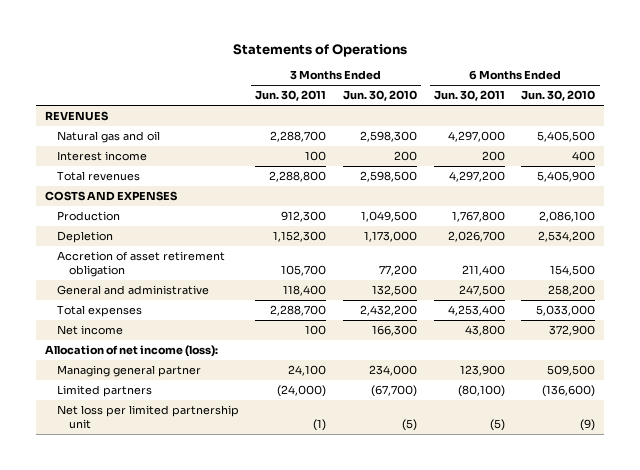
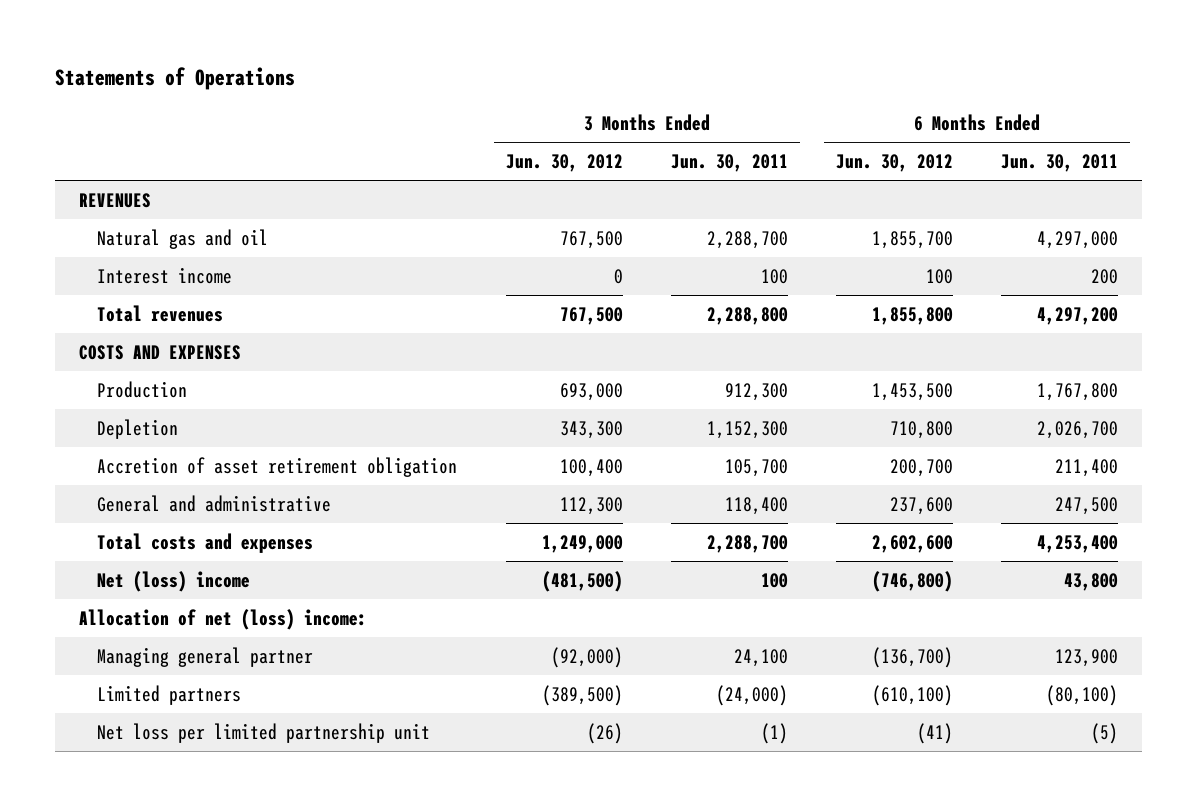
- | 3 Months Ended Jun. 30, 2011 | 3 Months Ended Jun. 30, 2010 | 6 Months Ended Jun. 30, 2011 | 6 Months Ended Jun. 30, 2010
+ | 3 Months Ended Jun. 30, 2012 | 3 Months Ended Jun. 30, 2011 | 6 Months Ended Jun. 30, 2012 | 6 Months Ended Jun. 30, 2011
- Total expenses | 2,288,700 | 2,432,200 | 4,253,400 | 5,033,000
- Net income | 100 | 166,300 | 43,800 | 372,900
- Allocation of net income (loss):
+ Total costs and expenses | 1,249,000 | 2,288,700 | 2,602,600 | 4,253,400
+ Net (loss) income | (481,500) | 100 | (746,800) | 43,800
+ Allocation of net (loss) income:

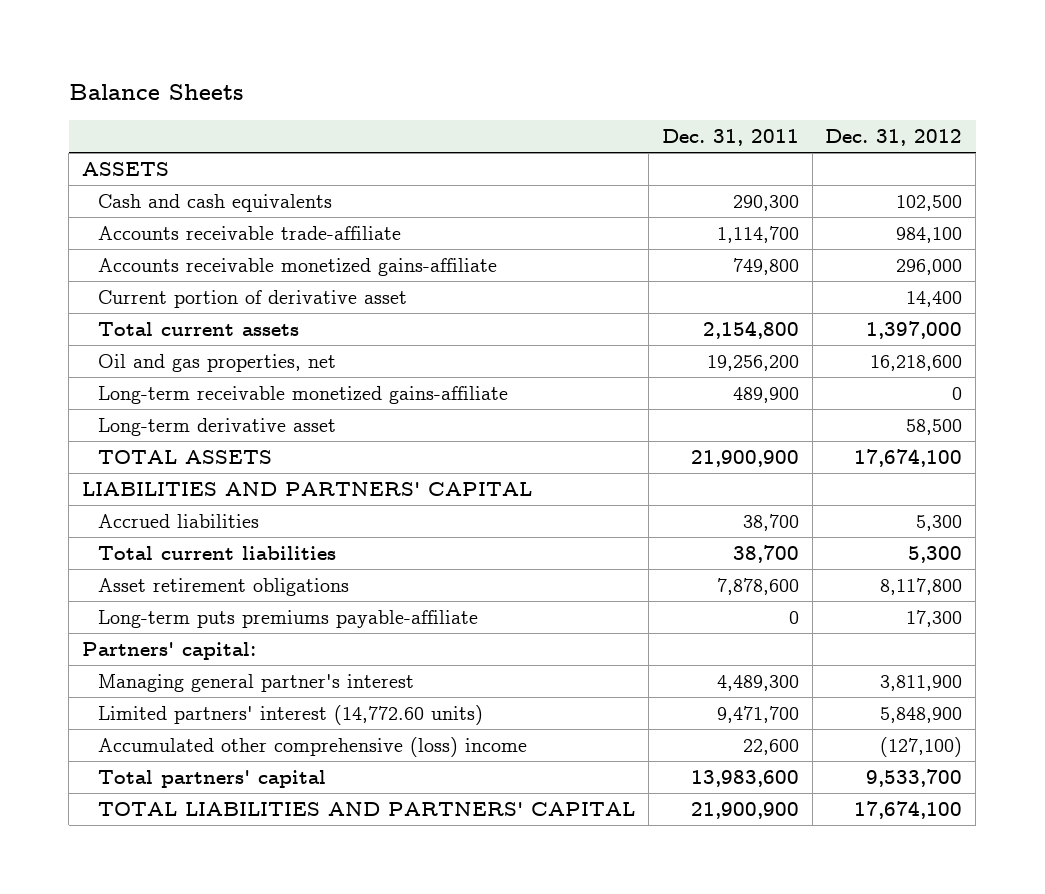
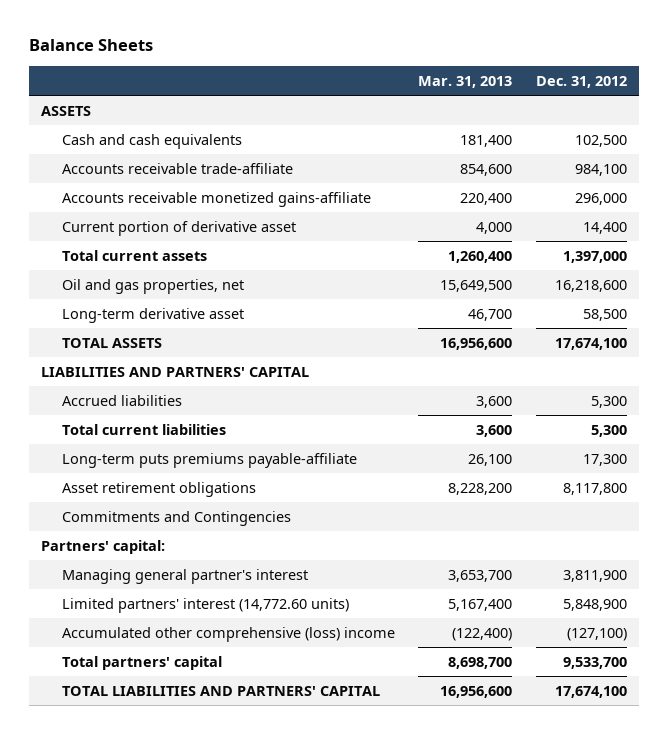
- | Dec. 31, 2011 | Dec. 31, 2012
+ | Mar. 31, 2013 | Dec. 31, 2012
- Long-term receivable monetized gains-affiliate | 489,900 | 0
moved down: Asset retirement obligations | 8,228,200 | 8,117,800
+ Commitments and Contingencies

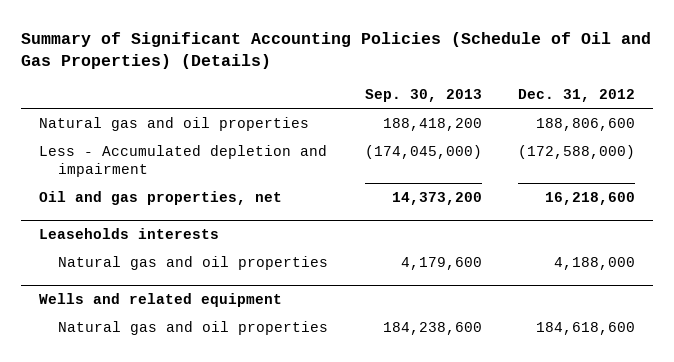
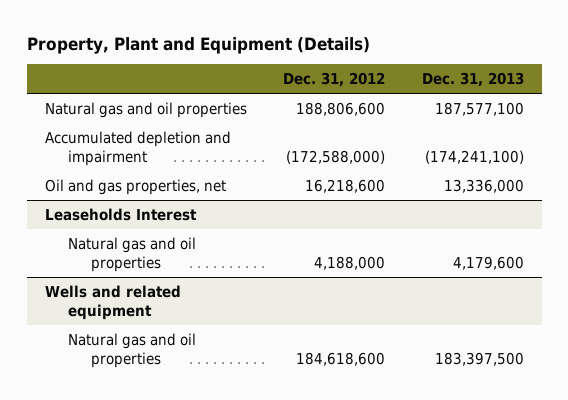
- Summary of Significant Accounting Policies (Schedule of Oil and Gas Properties) (Details)
+ Property, Plant and Equipment (Details)
- | Sep. 30, 2013 | Dec. 31, 2012
+ | Dec. 31, 2012 | Dec. 31, 2013
- Less - Accumulated depletion and impairment | (174,045,000) | (172,588,000)
+ Accumulated depletion and impairment | (172,588,000) | (174,241,100)
- Leaseholds interests
+ Leaseholds Interest

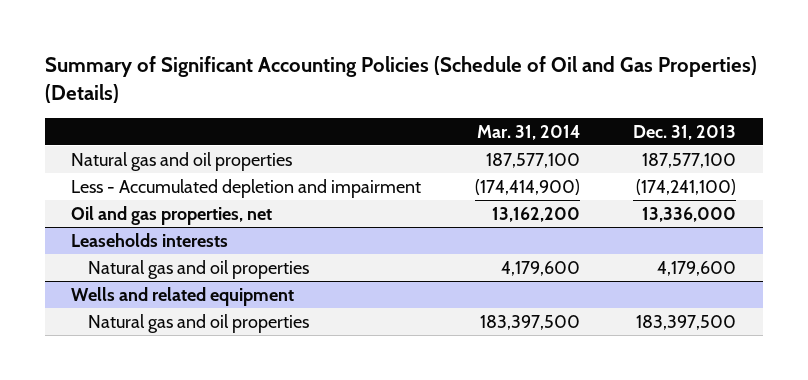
- Property, Plant and Equipment (Details)
+ Summary of Significant Accounting Policies (Schedule of Oil and Gas Properties) (Details)
- | Dec. 31, 2012 | Dec. 31, 2013
+ | Mar. 31, 2014 | Dec. 31, 2013
- Accumulated depletion and impairment | (172,588,000) | (174,241,100)
+ Less - Accumulated depletion and impairment | (174,414,900) | (174,241,100)
- Leaseholds Interest
+ Leaseholds interests

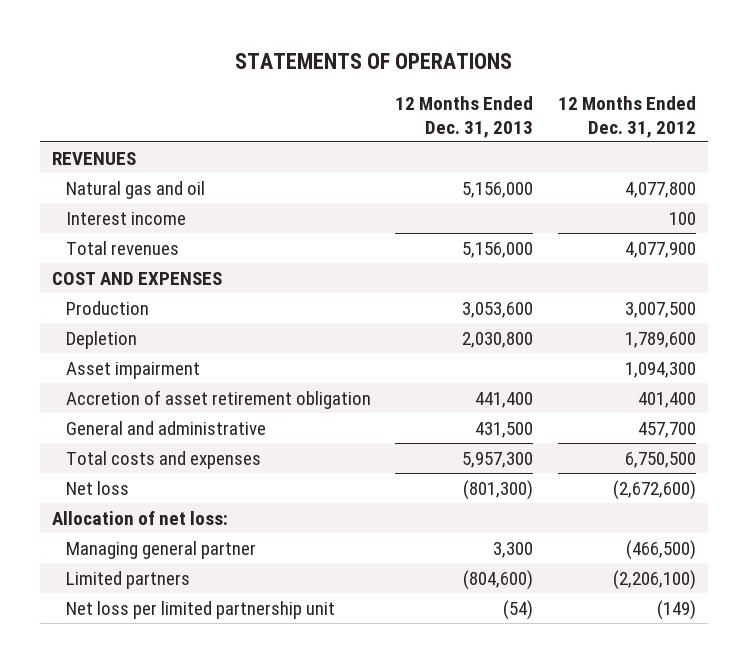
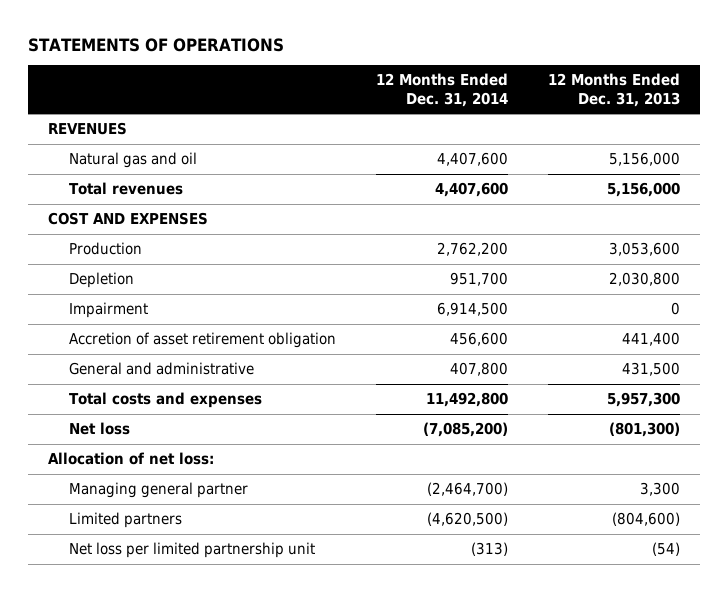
- | 12 Months Ended Dec. 31, 2013 | 12 Months Ended Dec. 31, 2012
+ | 12 Months Ended Dec. 31, 2014 | 12 Months Ended Dec. 31, 2013
- Interest income | | 100
- Asset impairment | | 1,094,300
+ Impairment | 6,914,500 | 0

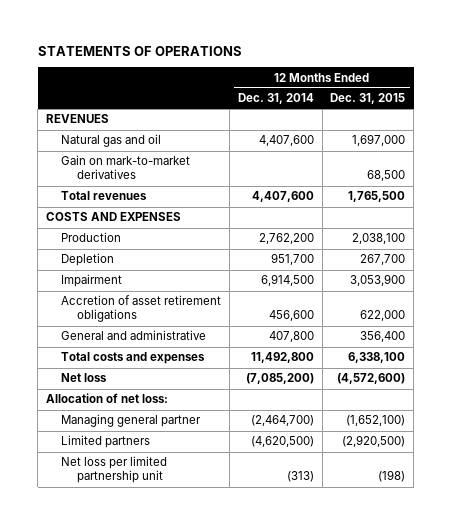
- | 12 Months Ended Dec. 31, 2014 | 12 Months Ended Dec. 31, 2013
+ | 12 Months Ended Dec. 31, 2014 | 12 Months Ended Dec. 31, 2015
+ Gain on mark-to-market derivatives | | 68,500
- COST AND EXPENSES
+ COSTS AND EXPENSES
- Accretion of asset retirement obligation | 456,600 | 441,400
+ Accretion of asset retirement obligations | 456,600 | 622,000

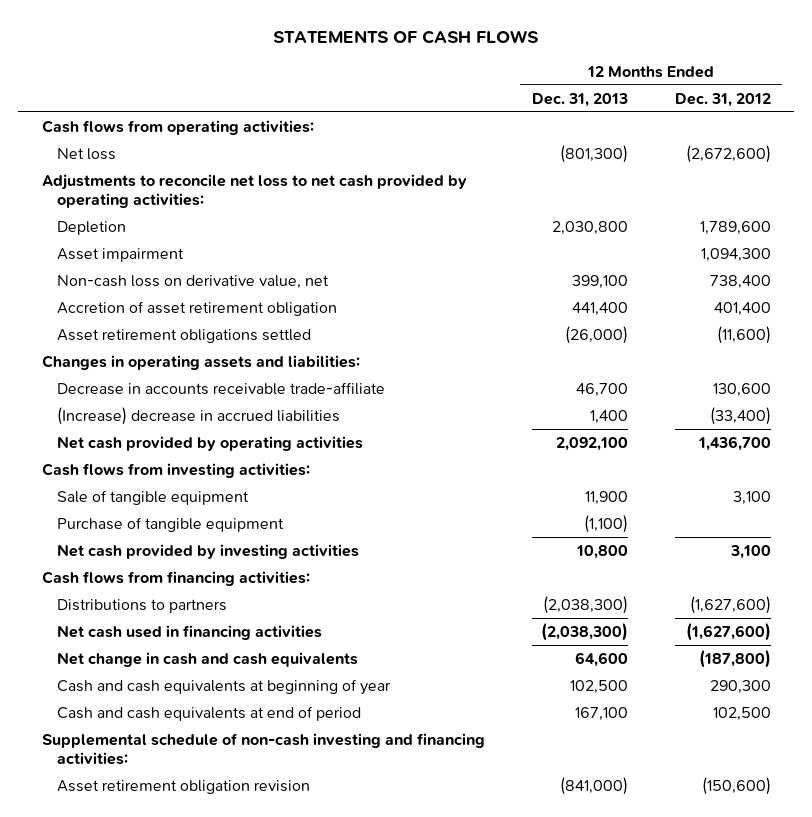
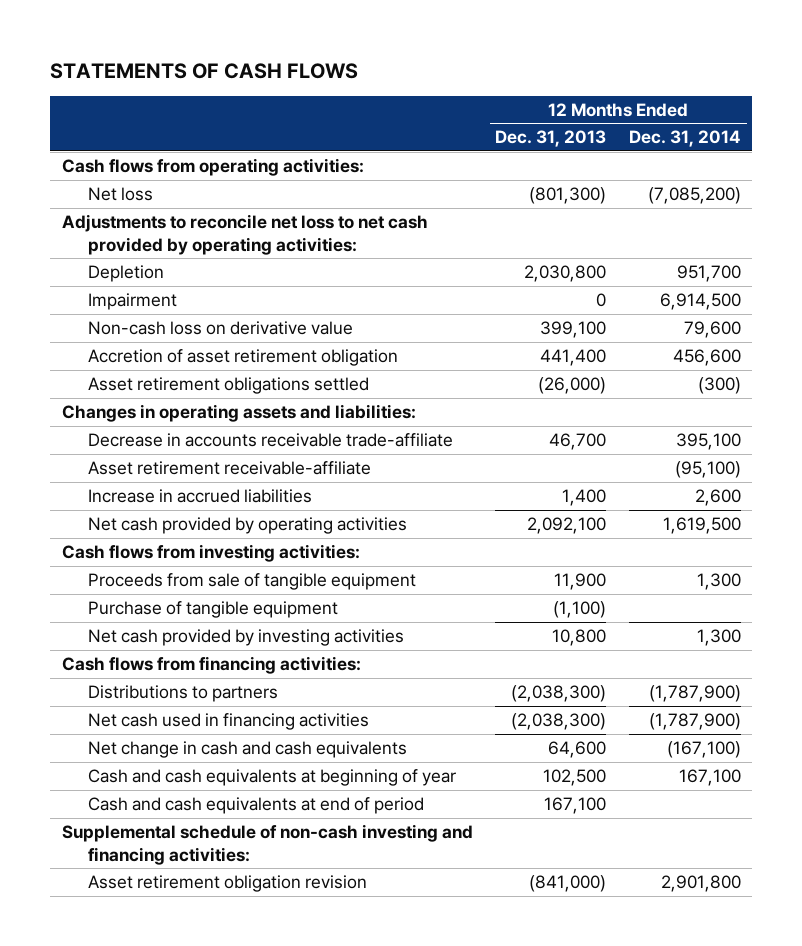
- | 12 Months Ended Dec. 31, 2013 | 12 Months Ended Dec. 31, 2012
+ | 12 Months Ended Dec. 31, 2013 | 12 Months Ended Dec. 31, 2014
- Asset impairment | | 1,094,300
- Non-cash loss on derivative value, net | 399,100 | 738,400
+ Impairment | 0 | 6,914,500
+ Non-cash loss on derivative value | 399,100 | 79,600
- (Increase) decrease in accrued liabilities | 1,400 | (33,400)
+ Asset retirement receivable-affiliate | | (95,100)
+ Increase in accrued liabilities | 1,400 | 2,600
- Sale of tangible equipment | 11,900 | 3,100
+ Proceeds from sale of tangible equipment | 11,900 | 1,300

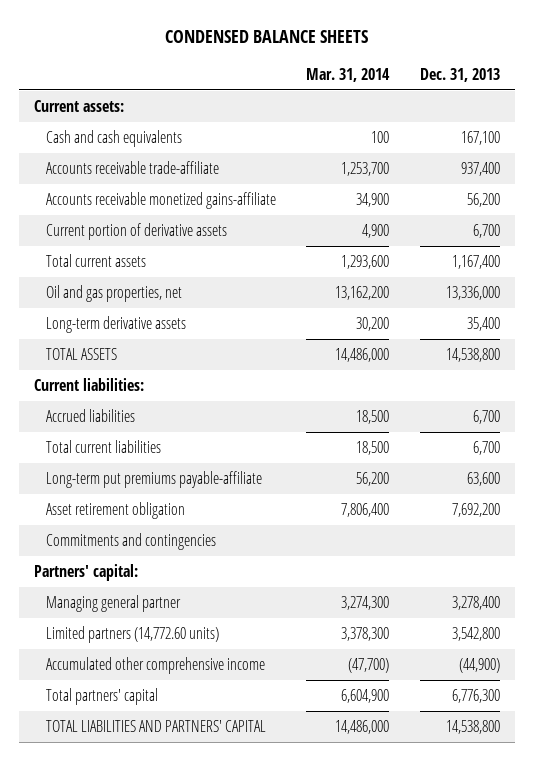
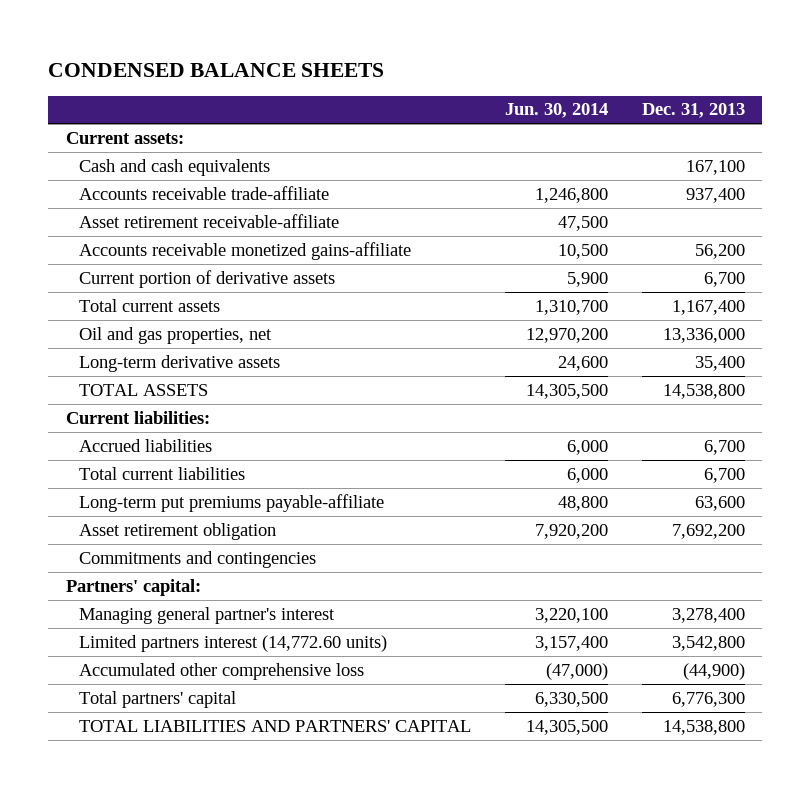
- | Mar. 31, 2014 | Dec. 31, 2013
+ | Jun. 30, 2014 | Dec. 31, 2013
+ Asset retirement receivable-affiliate | 47,500 |
- Managing general partner | 3,274,300 | 3,278,400
- Limited partners (14,772.60 units) | 3,378,300 | 3,542,800
- Accumulated other comprehensive income | (47,700) | (44,900)
+ Managing general partner's interest | 3,220,100 | 3,278,400
+ Limited partners interest (14,772.60 units) | 3,157,400 | 3,542,800
+ Accumulated other comprehensive loss | (47,000) | (44,900)

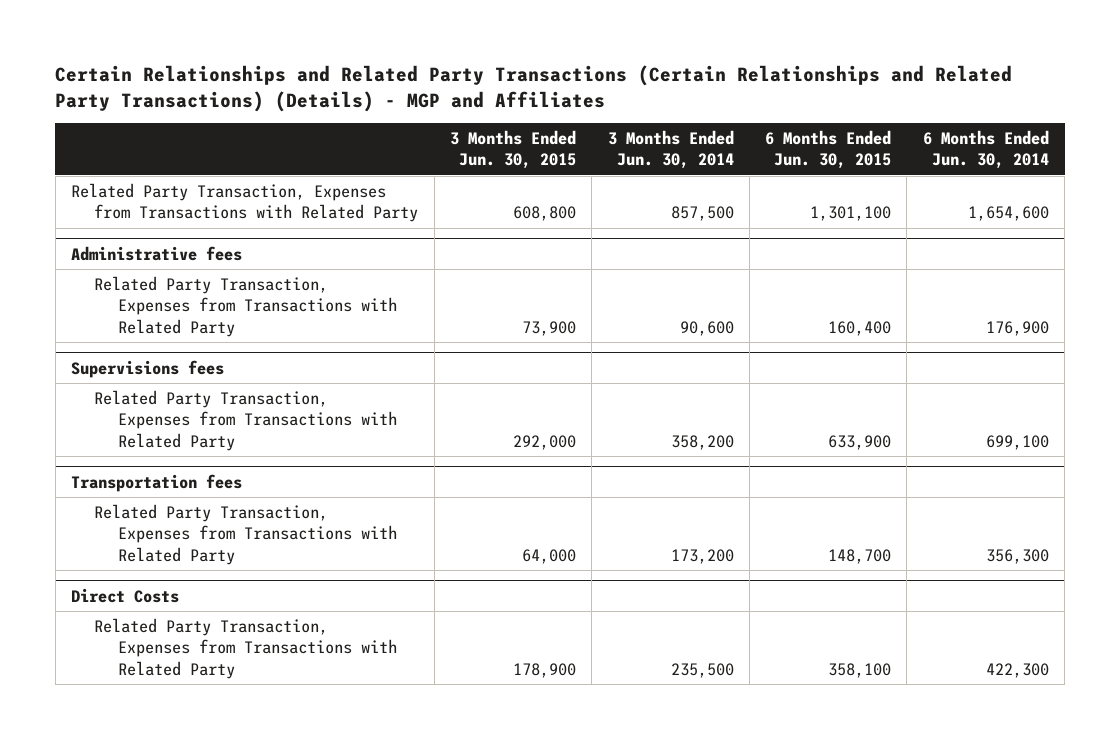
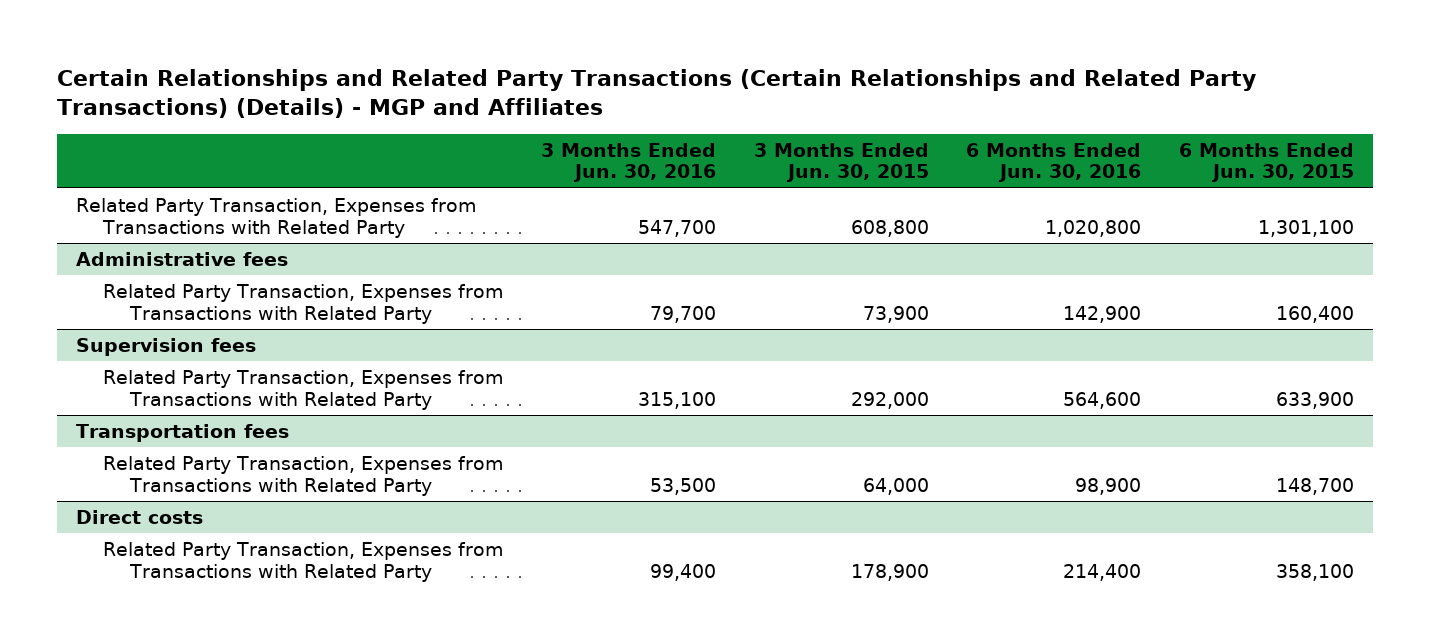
- | 3 Months Ended Jun. 30, 2015 | 3 Months Ended Jun. 30, 2014 | 6 Months Ended Jun. 30, 2015 | 6 Months Ended Jun. 30, 2014
+ | 3 Months Ended Jun. 30, 2016 | 3 Months Ended Jun. 30, 2015 | 6 Months Ended Jun. 30, 2016 | 6 Months Ended Jun. 30, 2015
- Supervisions fees
+ Supervision fees
- Direct Costs
+ Direct costs

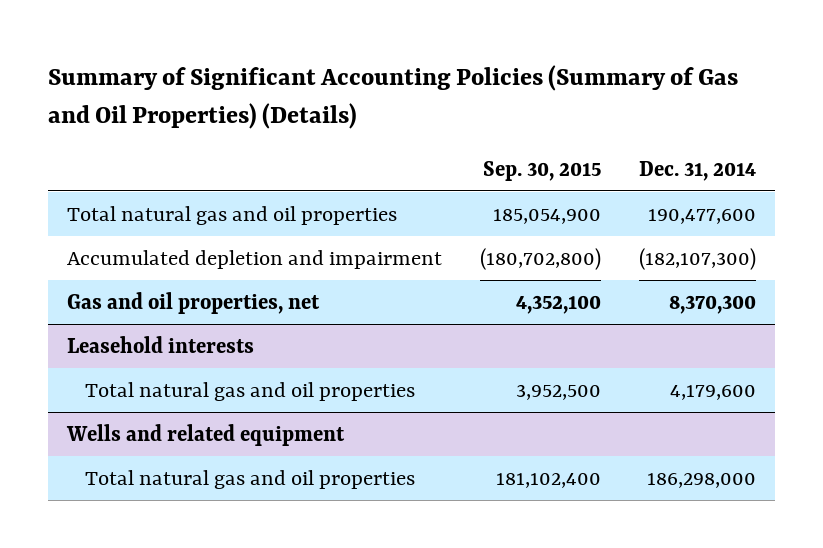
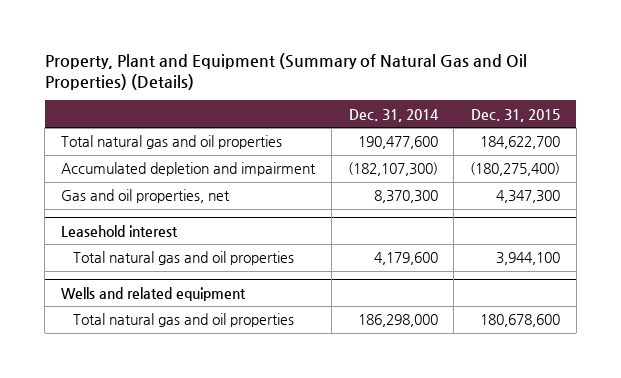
- Summary of Significant Accounting Policies (Summary of Gas and Oil Properties) (Details)
+ Property, Plant and Equipment (Summary of Natural Gas and Oil Properties) (Details)
- | Sep. 30, 2015 | Dec. 31, 2014
+ | Dec. 31, 2014 | Dec. 31, 2015
- Leasehold interests
+ Leasehold interest

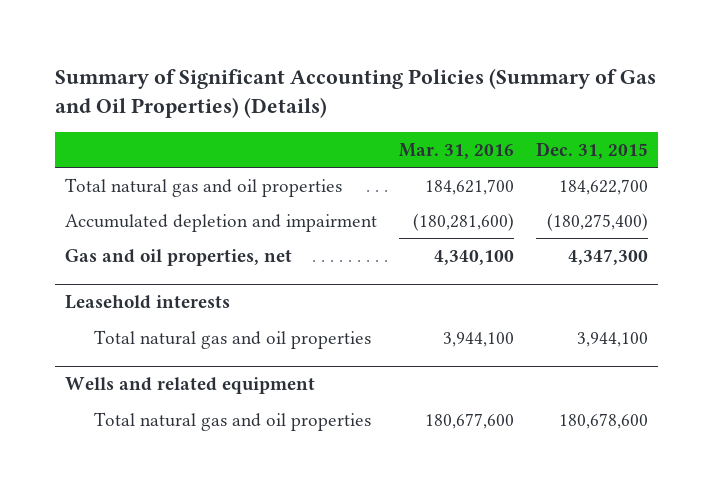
- Property, Plant and Equipment (Summary of Natural Gas and Oil Properties) (Details)
+ Summary of Significant Accounting Policies (Summary of Gas and Oil Properties) (Details)
- | Dec. 31, 2014 | Dec. 31, 2015
+ | Mar. 31, 2016 | Dec. 31, 2015
- Leasehold interest
+ Leasehold interests

